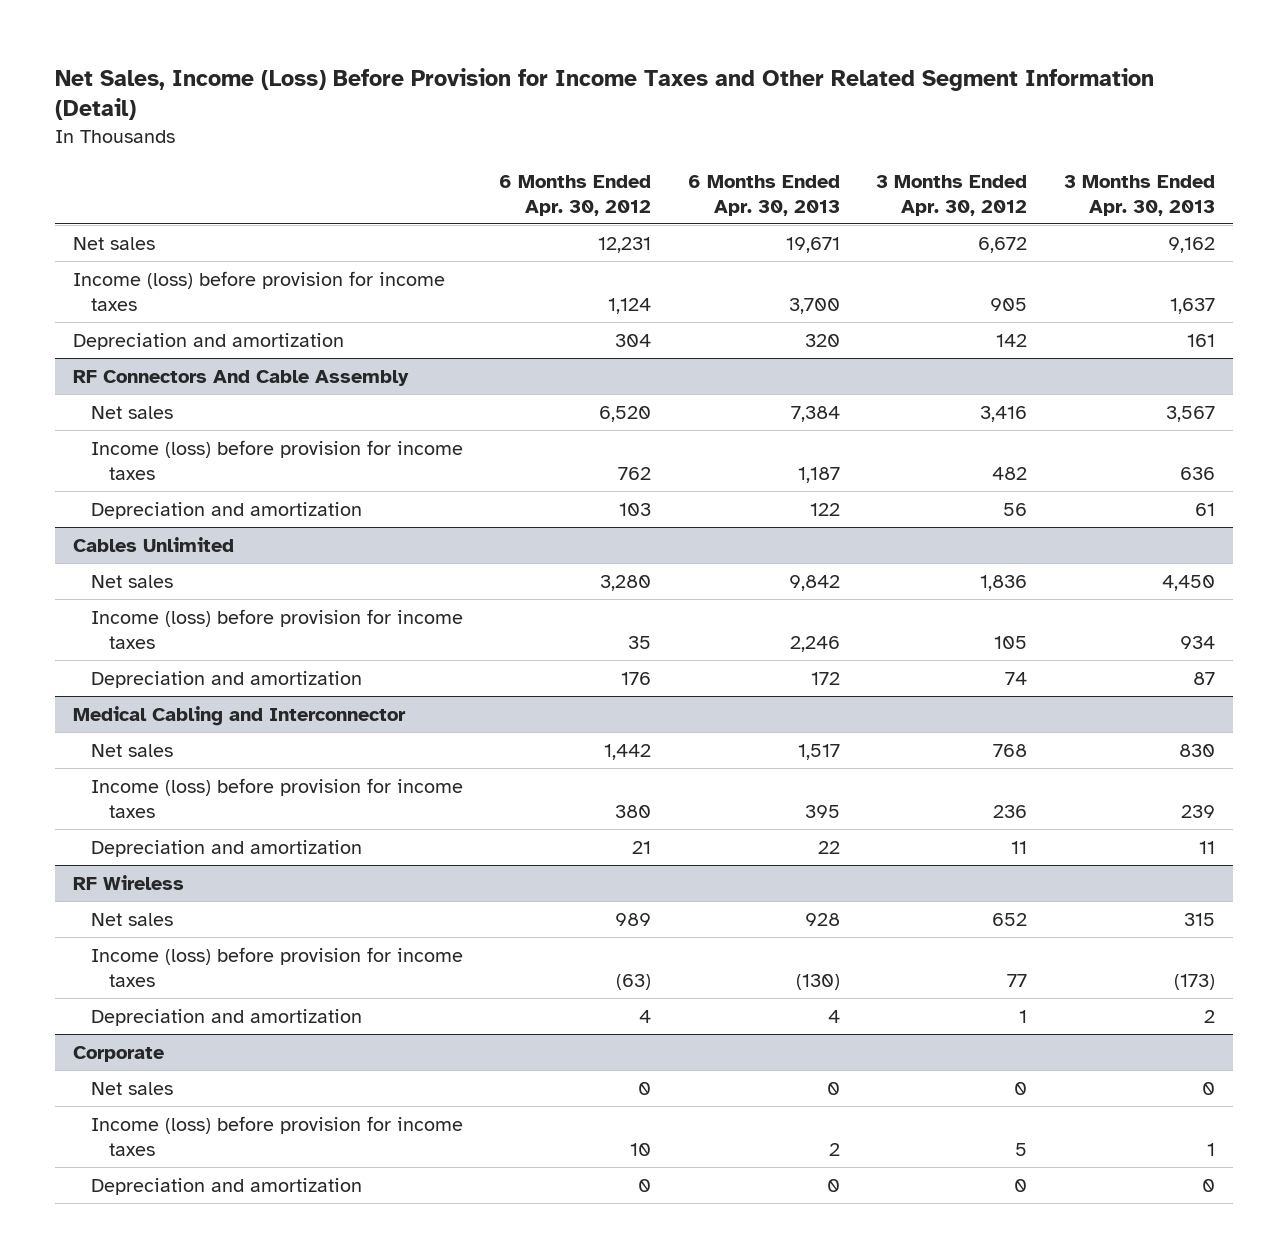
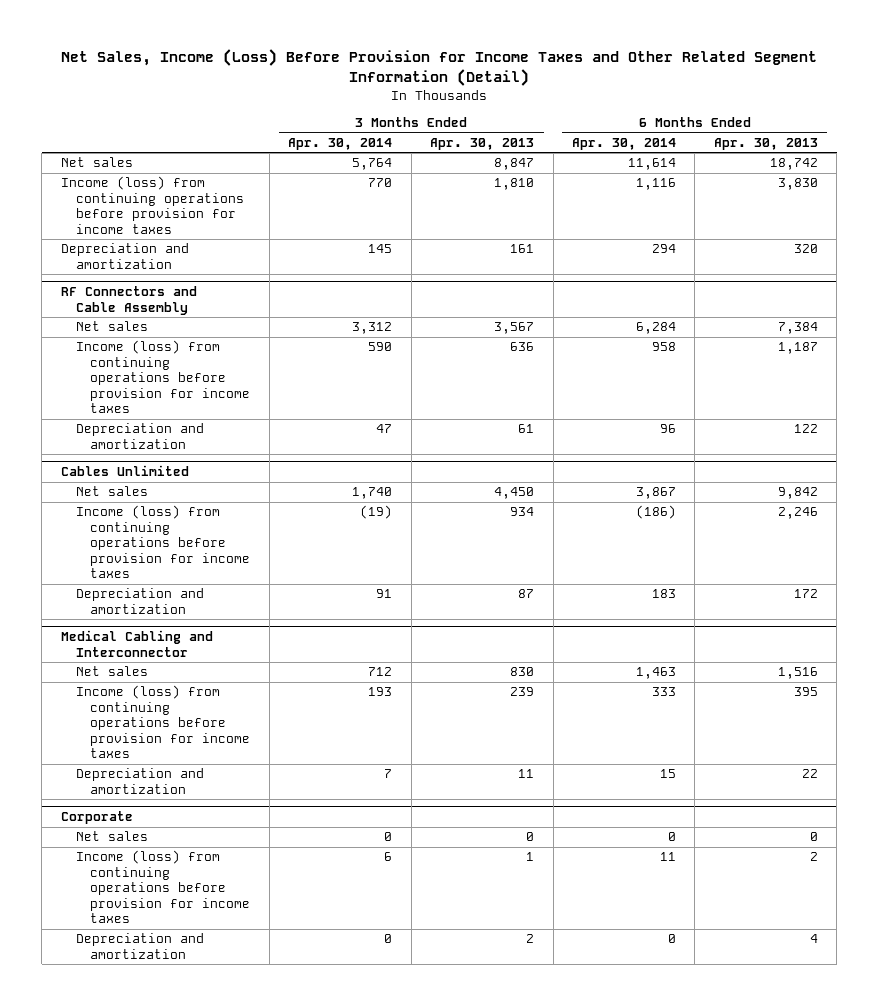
- | 6 Months Ended Apr. 30, 2012 | 6 Months Ended Apr. 30, 2013 | 3 Months Ended Apr. 30, 2012 | 3 Months Ended Apr. 30, 2013
+ | 3 Months Ended Apr. 30, 2014 | 3 Months Ended Apr. 30, 2013 | 6 Months Ended Apr. 30, 2014 | 6 Months Ended Apr. 30, 2013
- Net sales | 12,231 | 19,671 | 6,672 | 9,162
- Income (loss) before provision for income taxes | 1,124 | 3,700 | 905 | 1,637
+ Net sales | 5,764 | 8,847 | 11,614 | 18,742
+ Income (loss) from continuing operations before provision for income taxes | 770 | 1,810 | 1,116 | 3,830
- RF Connectors And Cable Assembly
+ RF Connectors and Cable Assembly
- Income (loss) before provision for income taxes | 762 | 1,187 | 482 | 636
+ Income (loss) from continuing operations before provision for income taxes | 590 | 636 | 958 | 1,187
@ Cables Unlimited
- Income (loss) before provision for income taxes | 35 | 2,246 | 105 | 934
+ Income (loss) from continuing operations before provision for income taxes | (19) | 934 | (186) | 2,246
@ Medical Cabling and Interconnector
- Net sales | 1,442 | 1,517 | 768 | 830
- Income (loss) before provision for income taxes | 380 | 395 | 236 | 239
+ Net sales | 712 | 830 | 1,463 | 1,516
+ Income (loss) from continuing operations before provision for income taxes | 193 | 239 | 333 | 395
- RF Wireless
- Net sales | 989 | 928 | 652 | 315
- Income (loss) before provision for income taxes | (63) | (130) | 77 | (173)
- Depreciation and amortization | 4 | 4 | 1 | 2
@ Corporate
- Income (loss) before provision for income taxes | 10 | 2 | 5 | 1
- Depreciation and amortization | 0 | 0 | 0 | 0
+ Income (loss) from continuing operations before provision for income taxes | 6 | 1 | 11 | 2
+ Depreciation and amortization | 0 | 2 | 0 | 4

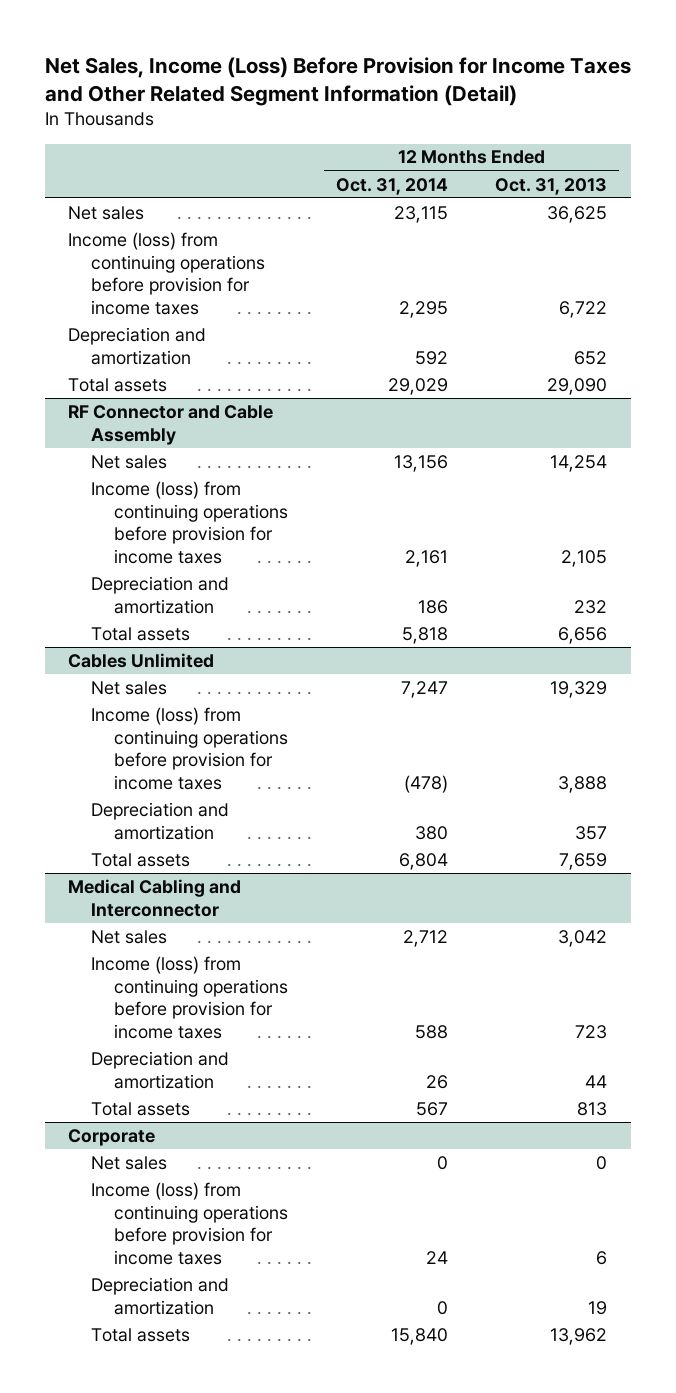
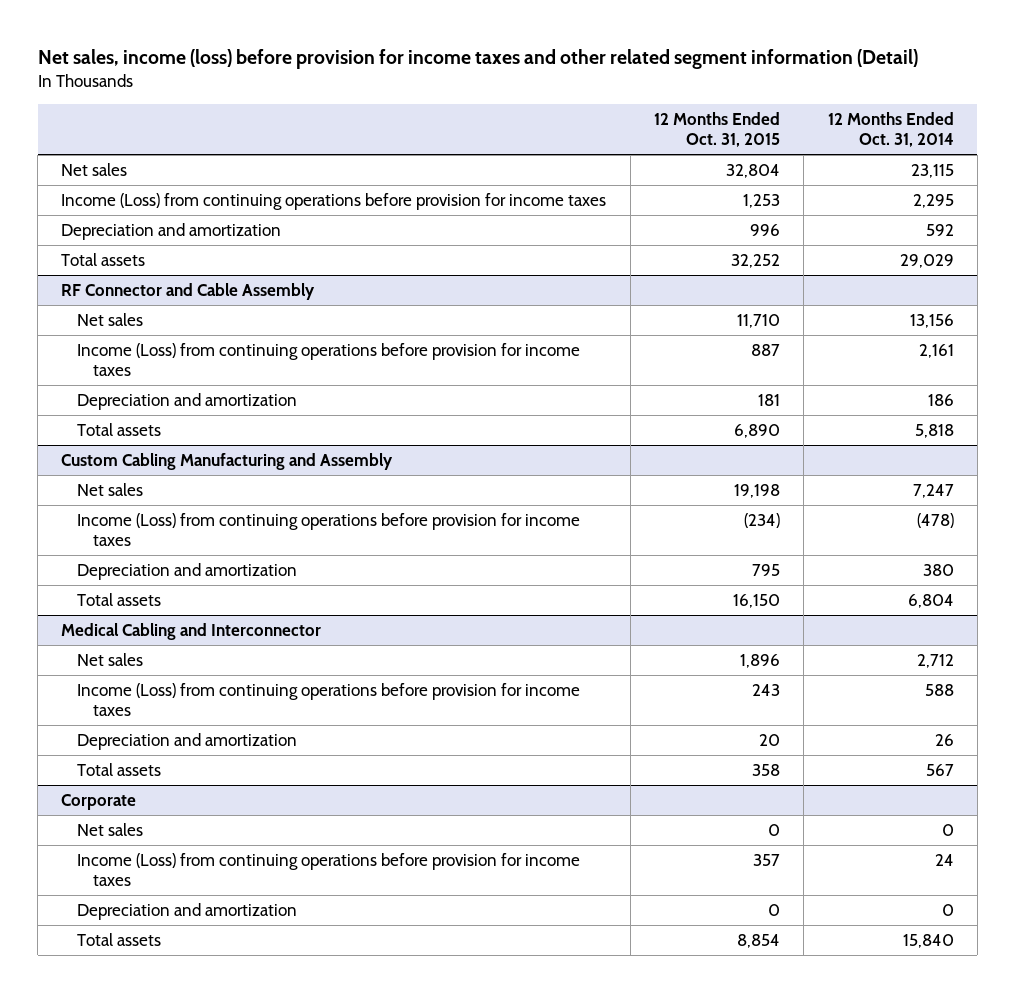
- Net Sales, Income (Loss) Before Provision for Income Taxes and Other Related Segment Information (Detail)
+ Net sales, income (loss) before provision for income taxes and other related segment information (Detail)
- | 12 Months Ended Oct. 31, 2014 | 12 Months Ended Oct. 31, 2013
+ | 12 Months Ended Oct. 31, 2015 | 12 Months Ended Oct. 31, 2014
- Income (loss) from continuing operations before provision for income taxes | 2,295 | 6,722
+ Income (Loss) from continuing operations before provision for income taxes | 1,253 | 2,295
@ RF Connector and Cable Assembly
- Income (loss) from continuing operations before provision for income taxes | 2,161 | 2,105
+ Income (Loss) from continuing operations before provision for income taxes | 887 | 2,161
- Cables Unlimited
+ Custom Cabling Manufacturing and Assembly
- Income (loss) from continuing operations before provision for income taxes | (478) | 3,888
+ Income (Loss) from continuing operations before provision for income taxes | (234) | (478)
@ Medical Cabling and Interconnector
- Income (loss) from continuing operations before provision for income taxes | 588 | 723
+ Income (Loss) from continuing operations before provision for income taxes | 243 | 588
@ Corporate
- Income (loss) from continuing operations before provision for income taxes | 24 | 6
+ Income (Loss) from continuing operations before provision for income taxes | 357 | 24

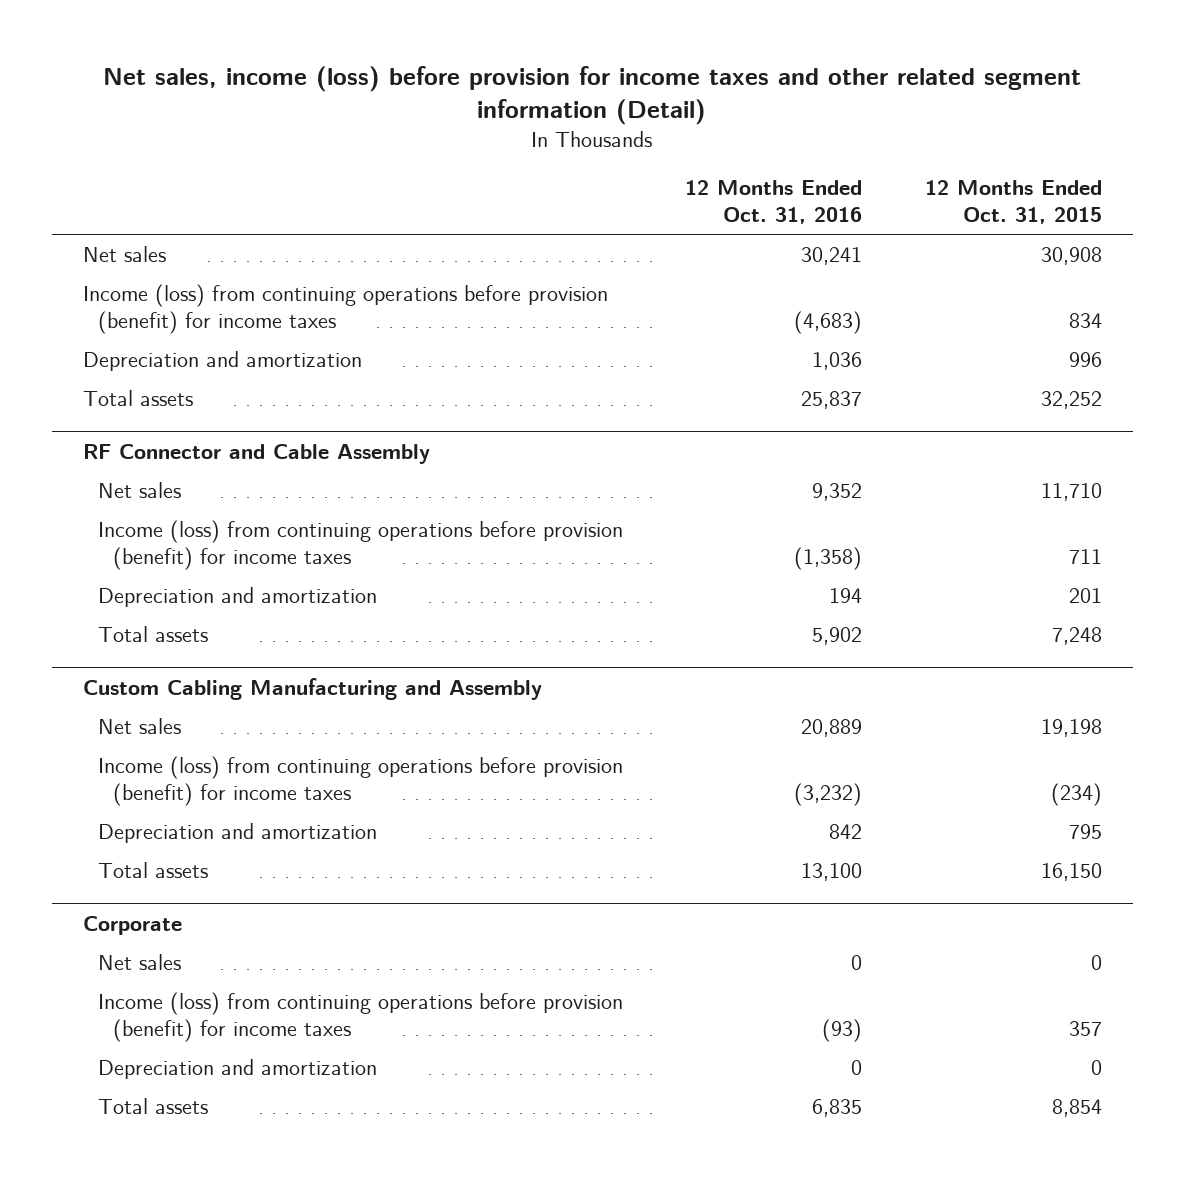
- | 12 Months Ended Oct. 31, 2015 | 12 Months Ended Oct. 31, 2014
+ | 12 Months Ended Oct. 31, 2016 | 12 Months Ended Oct. 31, 2015
- Net sales | 32,804 | 23,115
- Income (Loss) from continuing operations before provision for income taxes | 1,253 | 2,295
+ Net sales | 30,241 | 30,908
+ Income (loss) from continuing operations before provision (benefit) for income taxes | (4,683) | 834
@ RF Connector and Cable Assembly
- Income (Loss) from continuing operations before provision for income taxes | 887 | 2,161
- Depreciation and amortization | 181 | 186
- Total assets | 6,890 | 5,818
+ Income (loss) from continuing operations before provision (benefit) for income taxes | (1,358) | 711
+ Depreciation and amortization | 194 | 201
+ Total assets | 5,902 | 7,248
@ Custom Cabling Manufacturing and Assembly
- Income (Loss) from continuing operations before provision for income taxes | (234) | (478)
+ Income (loss) from continuing operations before provision (benefit) for income taxes | (3,232) | (234)
- Medical Cabling and Interconnector
- Net sales | 1,896 | 2,712
- Income (Loss) from continuing operations before provision for income taxes | 243 | 588
- Depreciation and amortization | 20 | 26
- Total assets | 358 | 567
@ Corporate
- Income (Loss) from continuing operations before provision for income taxes | 357 | 24
+ Income (loss) from continuing operations before provision (benefit) for income taxes | (93) | 357

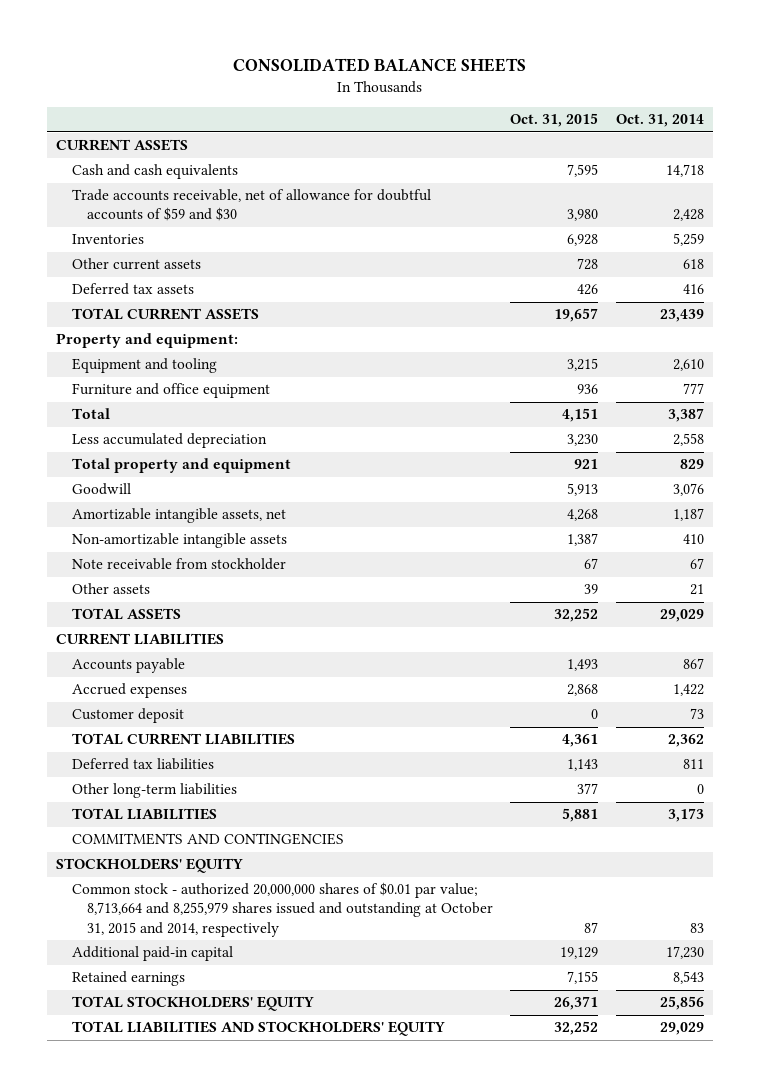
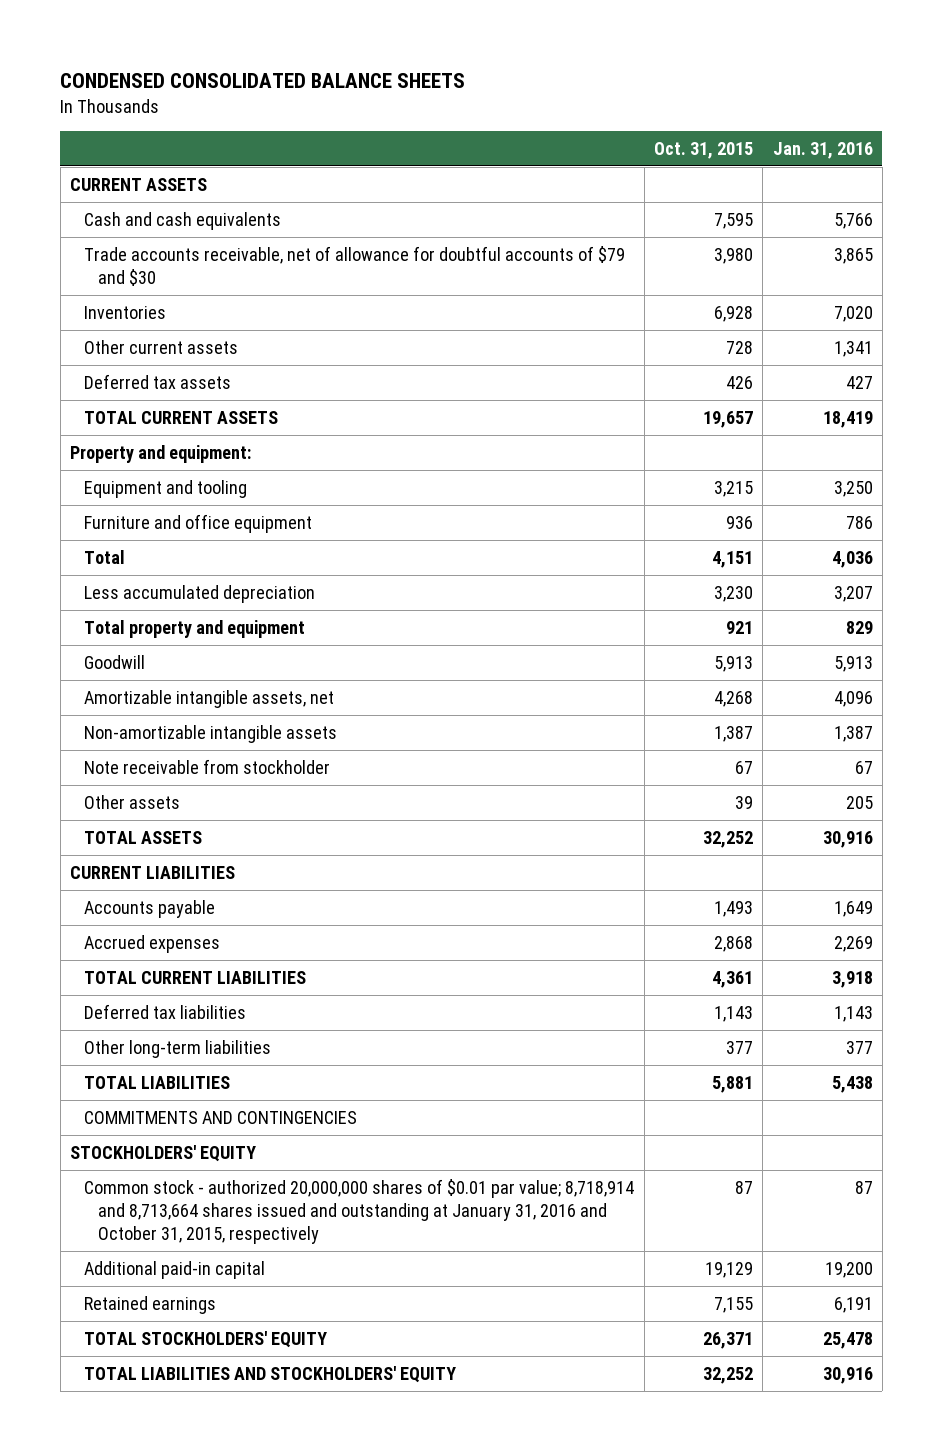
- CONSOLIDATED BALANCE SHEETS
+ CONDENSED CONSOLIDATED BALANCE SHEETS
- | Oct. 31, 2015 | Oct. 31, 2014
+ | Oct. 31, 2015 | Jan. 31, 2016
- Trade accounts receivable, net of allowance for doubtful accounts of $59 and $30 | 3,980 | 2,428
+ Trade accounts receivable, net of allowance for doubtful accounts of $79 and $30 | 3,980 | 3,865
- Customer deposit | 0 | 73
- Common stock - authorized 20,000,000 shares of $0.01 par value; 8,713,664 and 8,255,979 shares issued and outstanding at October 31, 2015 and 2014, respectively | 87 | 83
+ Common stock - authorized 20,000,000 shares of $0.01 par value; 8,718,914 and 8,713,664 shares issued and outstanding at January 31, 2016 and October 31, 2015, respectively | 87 | 87

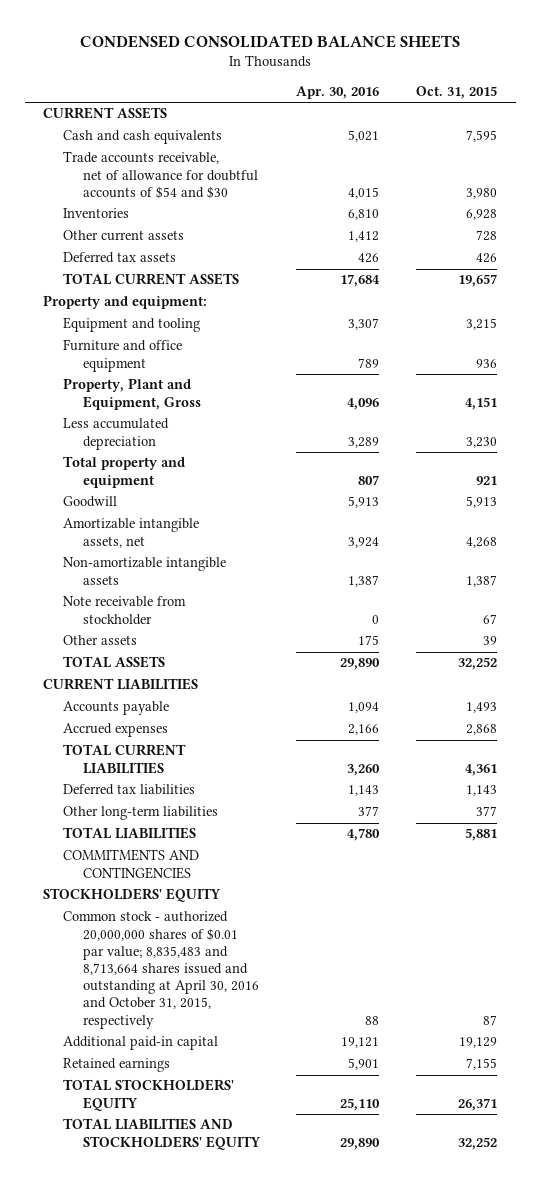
- | Oct. 31, 2015 | Jan. 31, 2016
+ | Apr. 30, 2016 | Oct. 31, 2015
- Trade accounts receivable, net of allowance for doubtful accounts of $79 and $30 | 3,980 | 3,865
+ Trade accounts receivable, net of allowance for doubtful accounts of $54 and $30 | 4,015 | 3,980
- Total | 4,151 | 4,036
+ Property, Plant and Equipment, Gross | 4,096 | 4,151
- Common stock - authorized 20,000,000 shares of $0.01 par value; 8,718,914 and 8,713,664 shares issued and outstanding at January 31, 2016 and October 31, 2015, respectively | 87 | 87
+ Common stock - authorized 20,000,000 shares of $0.01 par value; 8,835,483 and 8,713,664 shares issued and outstanding at April 30, 2016 and October 31, 2015, respectively | 88 | 87

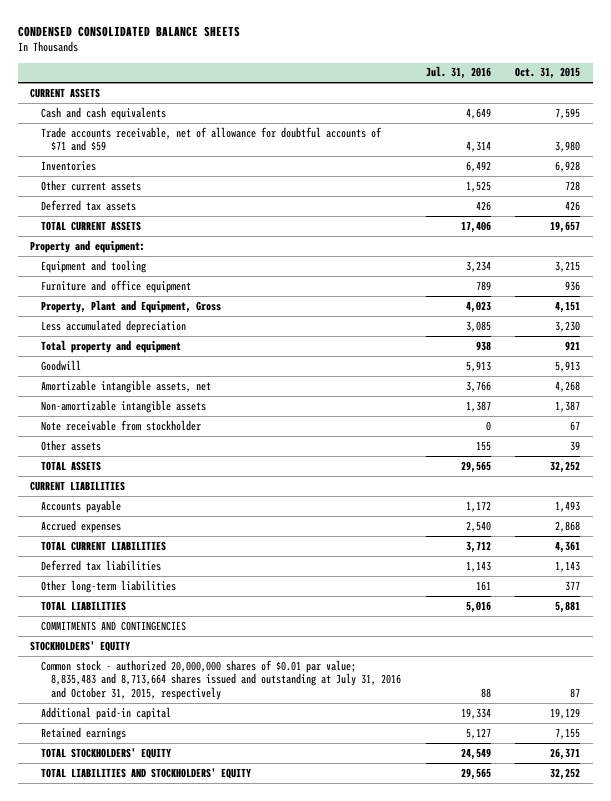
- | Apr. 30, 2016 | Oct. 31, 2015
+ | Jul. 31, 2016 | Oct. 31, 2015
- Trade accounts receivable, net of allowance for doubtful accounts of $54 and $30 | 4,015 | 3,980
+ Trade accounts receivable, net of allowance for doubtful accounts of $71 and $59 | 4,314 | 3,980
- Common stock - authorized 20,000,000 shares of $0.01 par value; 8,835,483 and 8,713,664 shares issued and outstanding at April 30, 2016 and October 31, 2015, respectively | 88 | 87
+ Common stock - authorized 20,000,000 shares of $0.01 par value; 8,835,483 and 8,713,664 shares issued and outstanding at July 31, 2016 and October 31, 2015, respectively | 88 | 87

